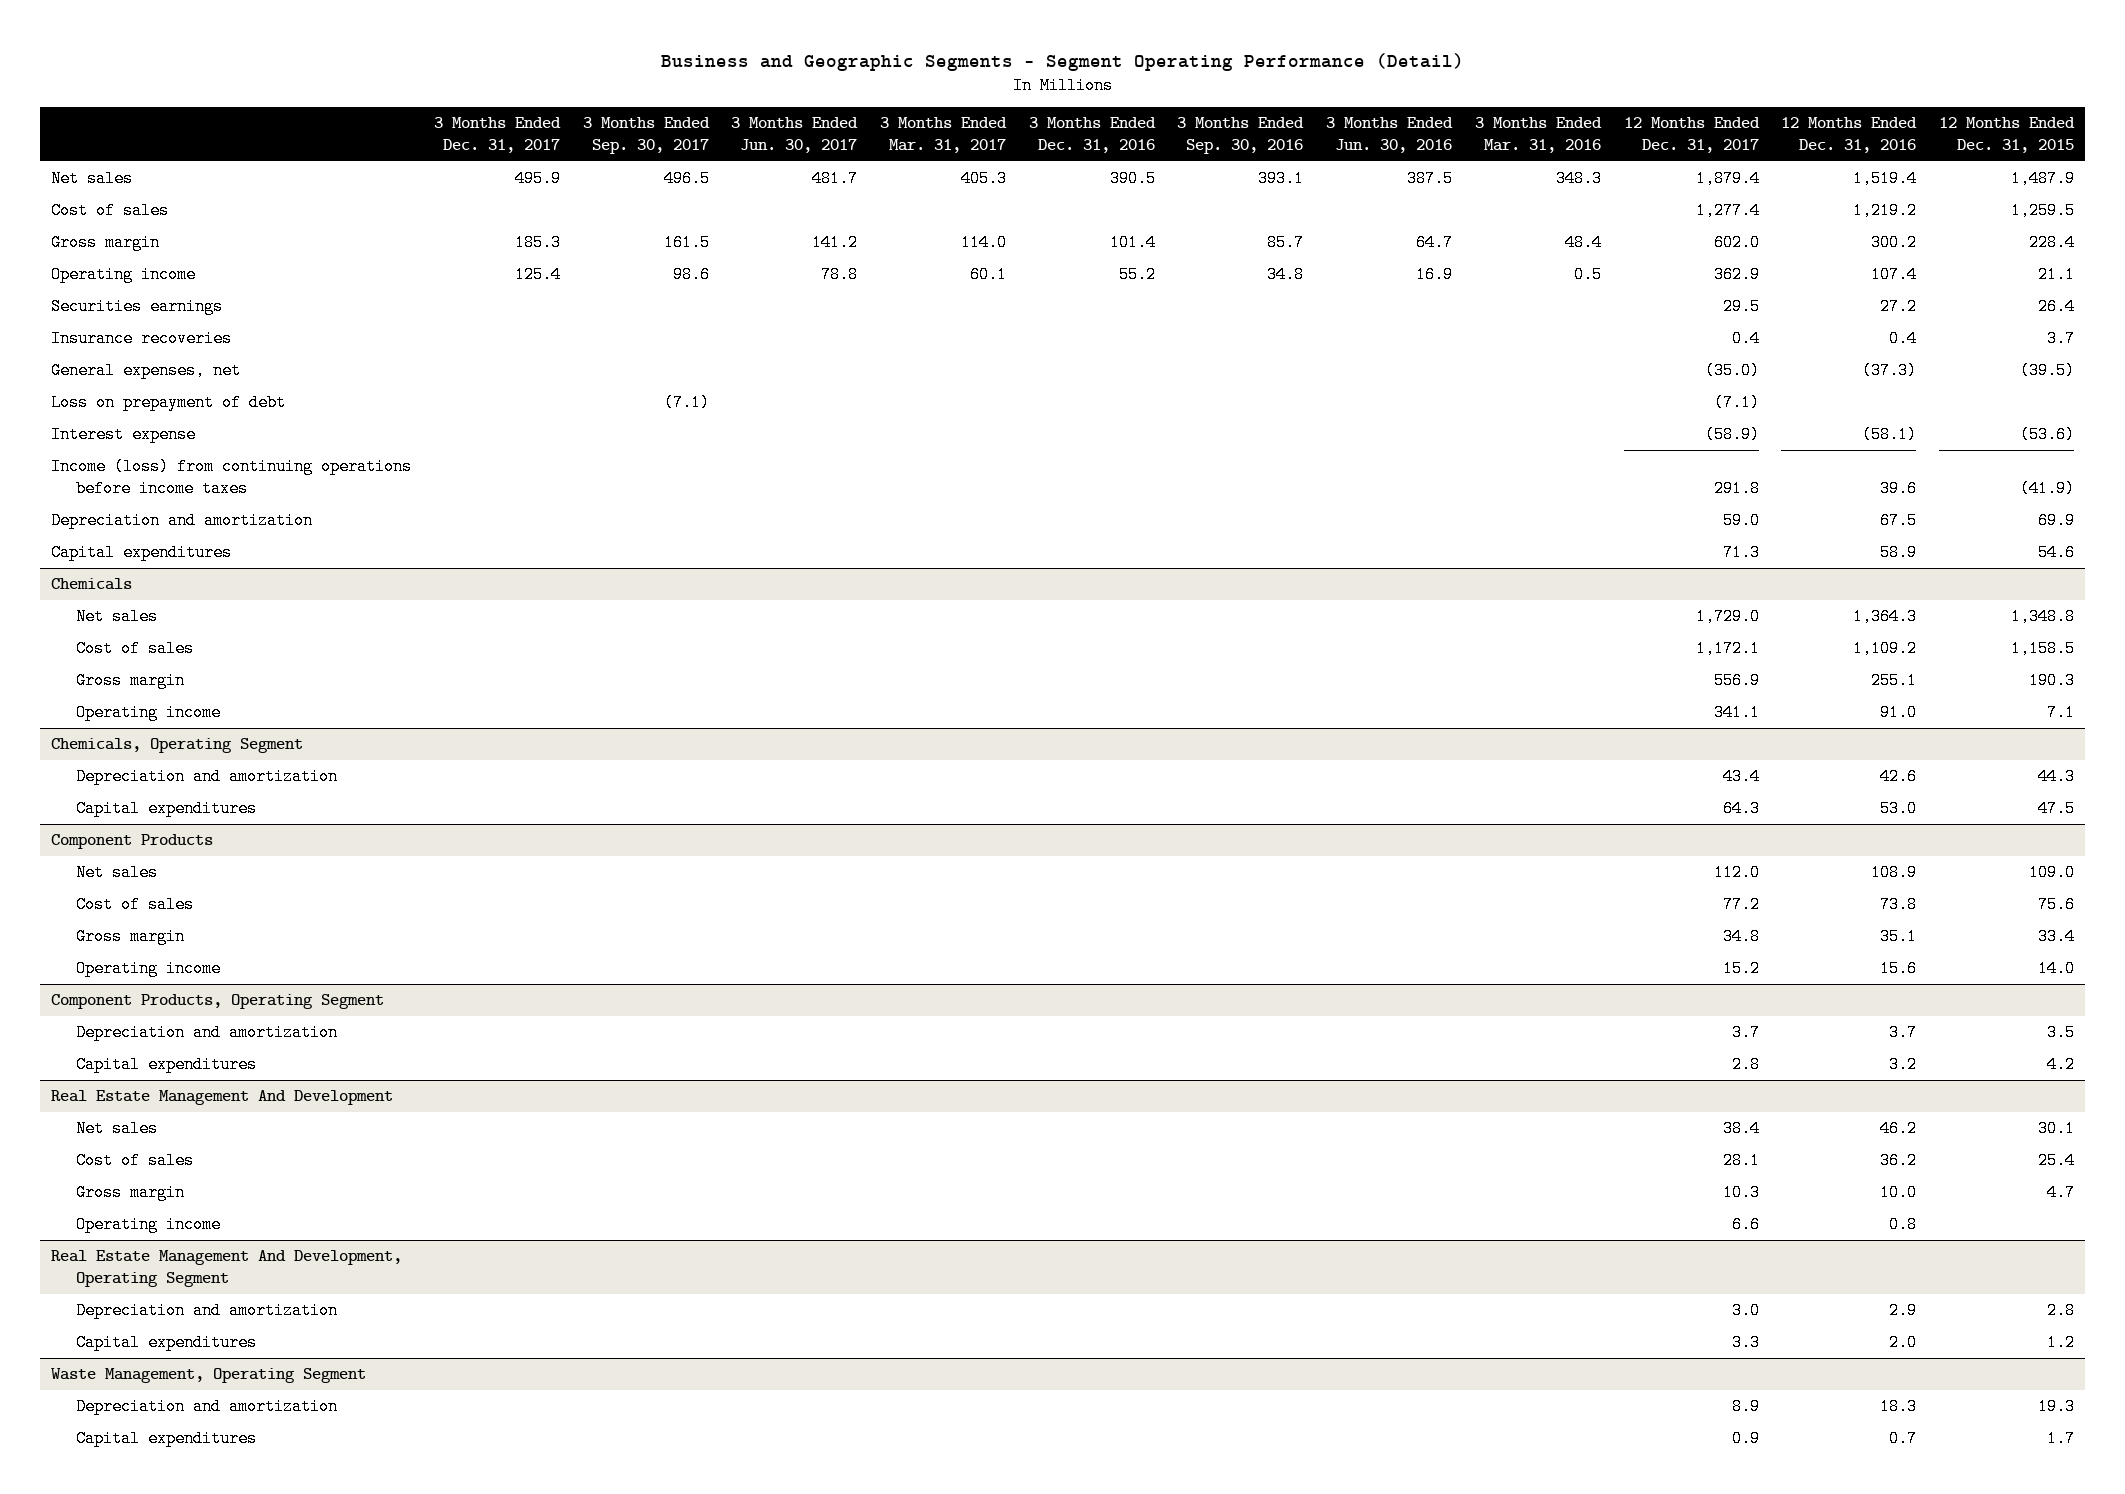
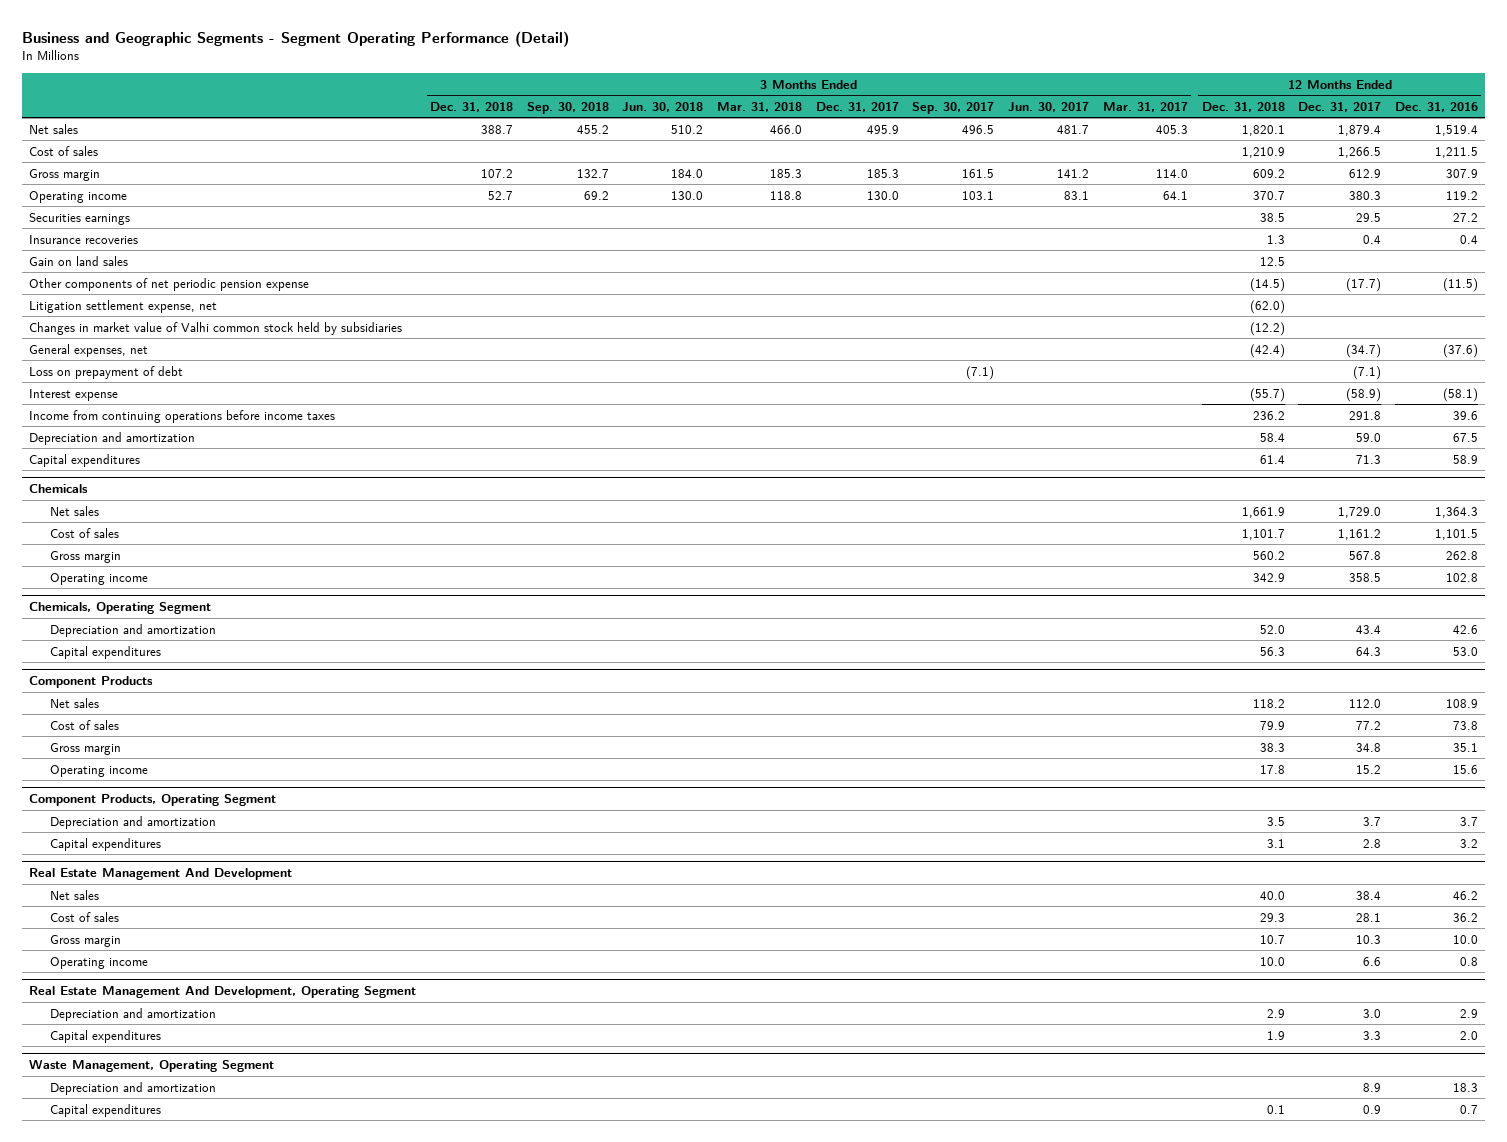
- | 3 Months Ended Dec. 31, 2017 | 3 Months Ended Sep. 30, 2017 | 3 Months Ended Jun. 30, 2017 | 3 Months Ended Mar. 31, 2017 | 3 Months Ended Dec. 31, 2016 | 3 Months Ended Sep. 30, 2016 | 3 Months Ended Jun. 30, 2016 | 3 Months Ended Mar. 31, 2016 | 12 Months Ended Dec. 31, 2017 | 12 Months Ended Dec. 31, 2016 | 12 Months Ended Dec. 31, 2015
+ | 3 Months Ended Dec. 31, 2018 | 3 Months Ended Sep. 30, 2018 | 3 Months Ended Jun. 30, 2018 | 3 Months Ended Mar. 31, 2018 | 3 Months Ended Dec. 31, 2017 | 3 Months Ended Sep. 30, 2017 | 3 Months Ended Jun. 30, 2017 | 3 Months Ended Mar. 31, 2017 | 12 Months Ended Dec. 31, 2018 | 12 Months Ended Dec. 31, 2017 | 12 Months Ended Dec. 31, 2016
- Cost of sales | | | | | | | | | 1,277.4 | 1,219.2 | 1,259.5
- Gross margin | 185.3 | 161.5 | 141.2 | 114.0 | 101.4 | 85.7 | 64.7 | 48.4 | 602.0 | 300.2 | 228.4
- Operating income | 125.4 | 98.6 | 78.8 | 60.1 | 55.2 | 34.8 | 16.9 | 0.5 | 362.9 | 107.4 | 21.1
+ Cost of sales | | | | | | | | | 1,210.9 | 1,266.5 | 1,211.5
+ Gross margin | 107.2 | 132.7 | 184.0 | 185.3 | 185.3 | 161.5 | 141.2 | 114.0 | 609.2 | 612.9 | 307.9
+ Operating income | 52.7 | 69.2 | 130.0 | 118.8 | 130.0 | 103.1 | 83.1 | 64.1 | 370.7 | 380.3 | 119.2
- General expenses, net | | | | | | | | | (35.0) | (37.3) | (39.5)
+ Gain on land sales | | | | | | | | | 12.5 | |
+ Other components of net periodic pension expense | | | | | | | | | (14.5) | (17.7) | (11.5)
+ Litigation settlement expense, net | | | | | | | | | (62.0) | |
+ Changes in market value of Valhi common stock held by subsidiaries | | | | | | | | | (12.2) | |
+ General expenses, net | | | | | | | | | (42.4) | (34.7) | (37.6)
- Income (loss) from continuing operations before income taxes | | | | | | | | | 291.8 | 39.6 | (41.9)
+ Income from continuing operations before income taxes | | | | | | | | | 236.2 | 291.8 | 39.6
@ Chemicals
- Cost of sales | | | | | | | | | 1,172.1 | 1,109.2 | 1,158.5
- Gross margin | | | | | | | | | 556.9 | 255.1 | 190.3
- Operating income | | | | | | | | | 341.1 | 91.0 | 7.1
+ Cost of sales | | | | | | | | | 1,101.7 | 1,161.2 | 1,101.5
+ Gross margin | | | | | | | | | 560.2 | 567.8 | 262.8
+ Operating income | | | | | | | | | 342.9 | 358.5 | 102.8

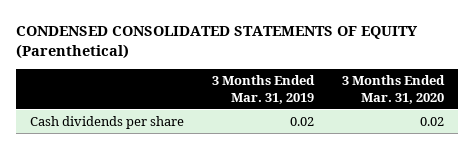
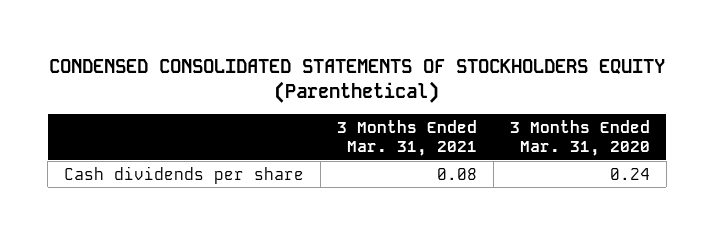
- CONDENSED CONSOLIDATED STATEMENTS OF EQUITY (Parenthetical)
+ CONDENSED CONSOLIDATED STATEMENTS OF STOCKHOLDERS EQUITY (Parenthetical)
- | 3 Months Ended Mar. 31, 2019 | 3 Months Ended Mar. 31, 2020
+ | 3 Months Ended Mar. 31, 2021 | 3 Months Ended Mar. 31, 2020
- Cash dividends per share | 0.02 | 0.02
+ Cash dividends per share | 0.08 | 0.24

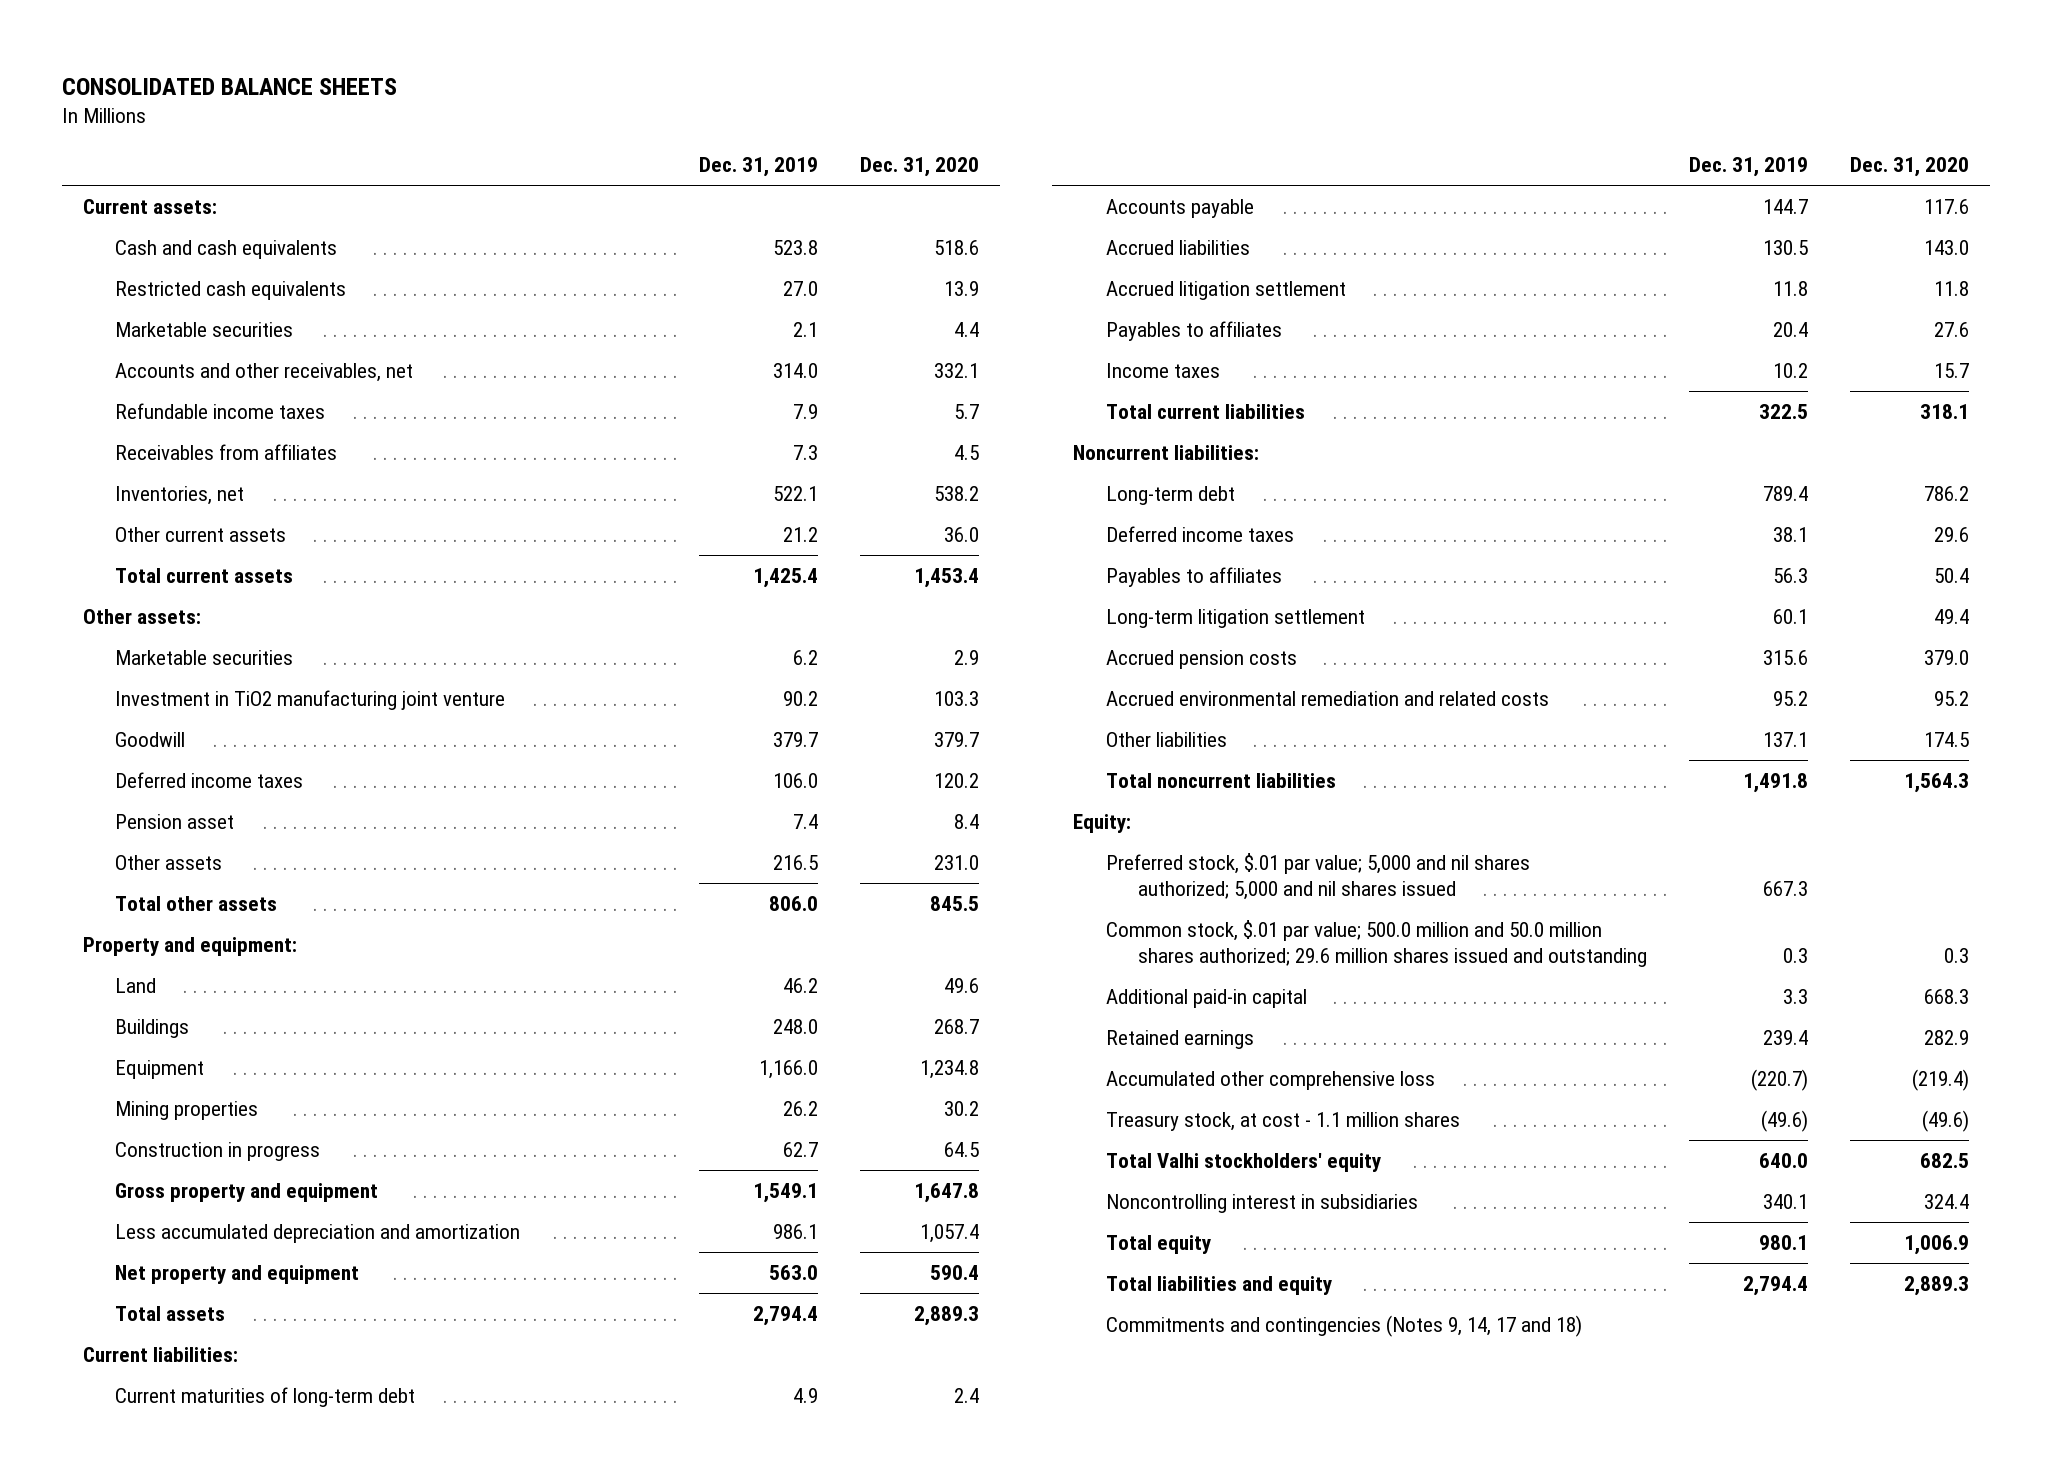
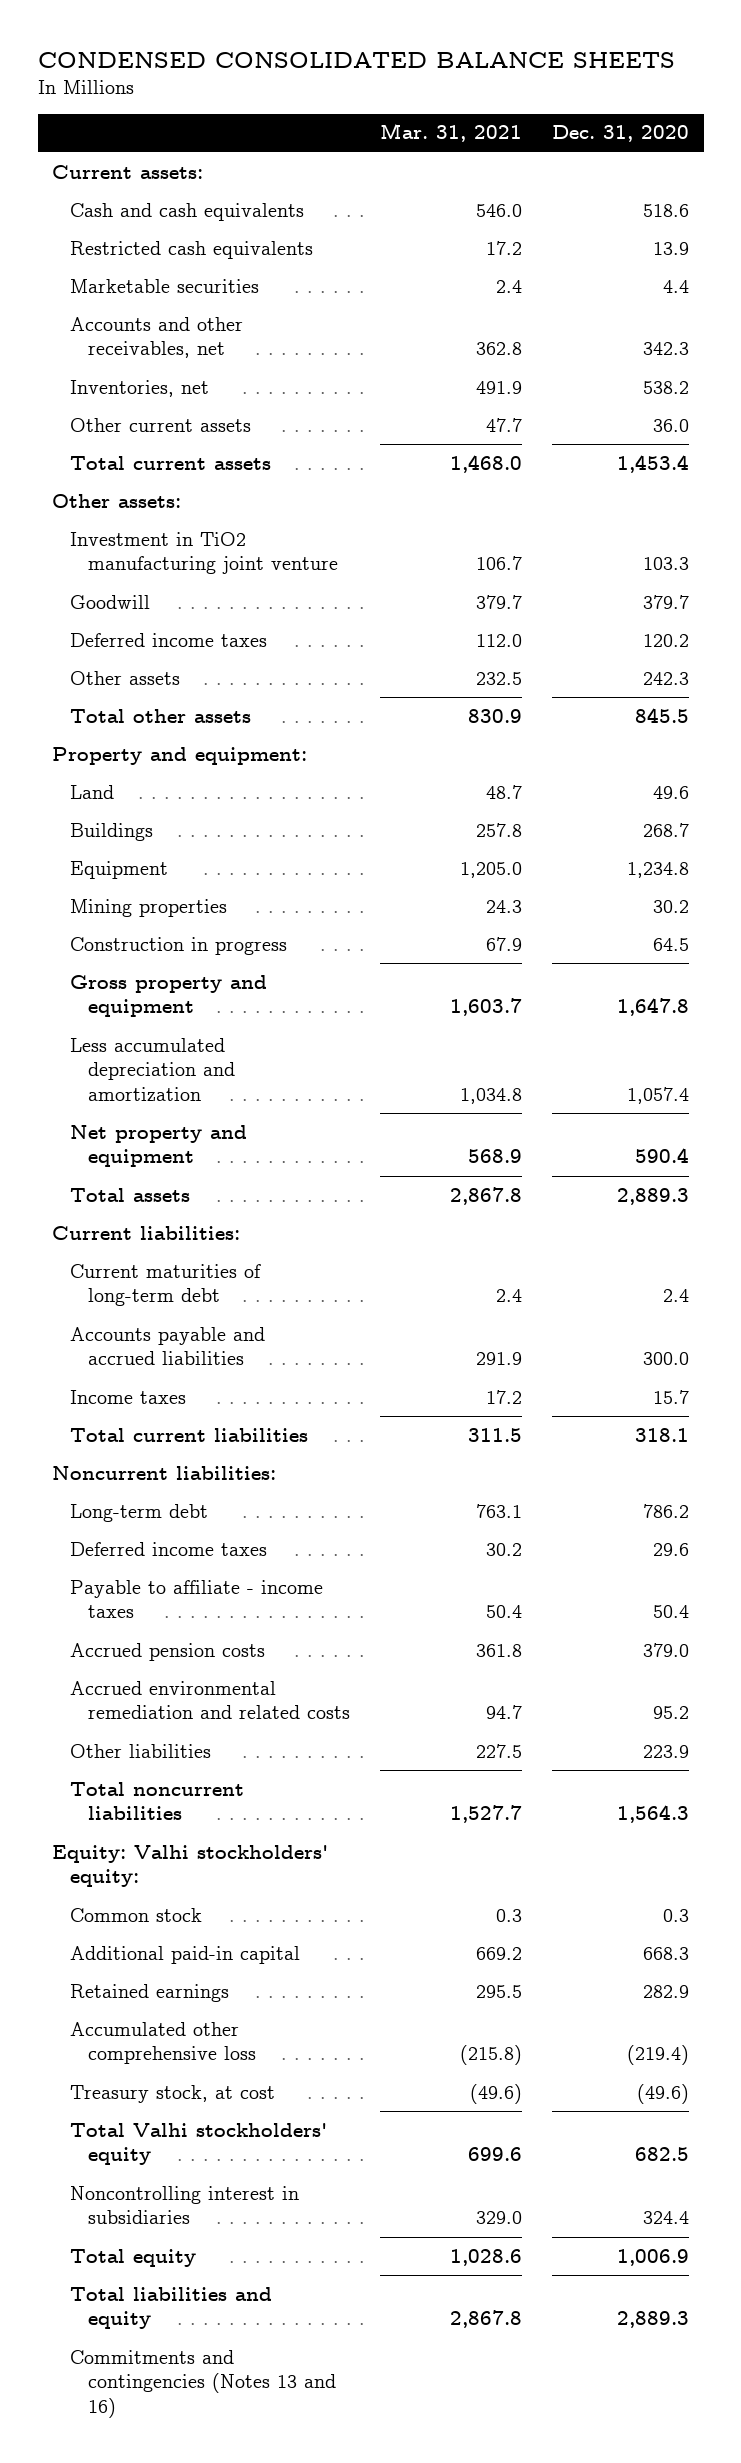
- CONSOLIDATED BALANCE SHEETS
+ CONDENSED CONSOLIDATED BALANCE SHEETS
- | Dec. 31, 2019 | Dec. 31, 2020
+ | Mar. 31, 2021 | Dec. 31, 2020
- Accounts and other receivables, net | 314.0 | 332.1
- Refundable income taxes | 7.9 | 5.7
- Receivables from affiliates | 7.3 | 4.5
+ Accounts and other receivables, net | 362.8 | 342.3
- Marketable securities | 6.2 | 2.9
- Pension asset | 7.4 | 8.4
- Other assets | 216.5 | 231.0
+ Other assets | 232.5 | 242.3
- Accounts payable | 144.7 | 117.6
- Accrued liabilities | 130.5 | 143.0
- Accrued litigation settlement | 11.8 | 11.8
- Payables to affiliates | 20.4 | 27.6
+ Accounts payable and accrued liabilities | 291.9 | 300.0
- Payables to affiliates | 56.3 | 50.4
- Long-term litigation settlement | 60.1 | 49.4
+ Payable to affiliate - income taxes | 50.4 | 50.4
- Other liabilities | 137.1 | 174.5
+ Other liabilities | 227.5 | 223.9
- Equity:
- Preferred stock, $.01 par value; 5,000 and nil shares authorized; 5,000 and nil shares issued | 667.3 |
- Common stock, $.01 par value; 500.0 million and 50.0 million shares authorized; 29.6 million shares issued and outstanding | 0.3 | 0.3
+ Equity: Valhi stockholders' equity:
+ Common stock | 0.3 | 0.3
- Treasury stock, at cost - 1.1 million shares | (49.6) | (49.6)
+ Treasury stock, at cost | (49.6) | (49.6)
- Commitments and contingencies (Notes 9, 14, 17 and 18)
+ Commitments and contingencies (Notes 13 and 16)

